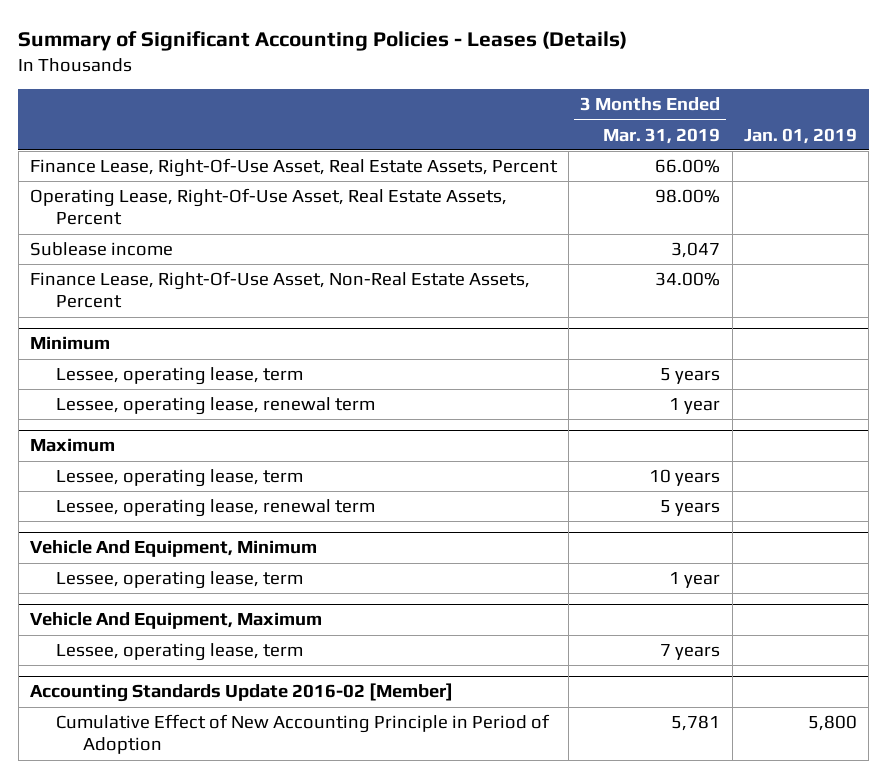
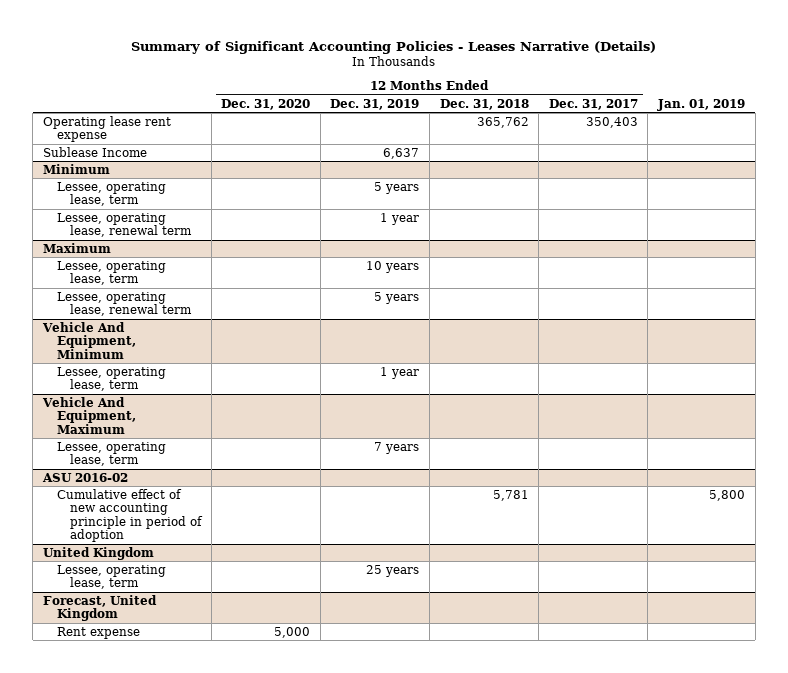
- Summary of Significant Accounting Policies - Leases (Details)
+ Summary of Significant Accounting Policies - Leases Narrative (Details)
- | 3 Months Ended Mar. 31, 2019 | Jan. 01, 2019
+ | 12 Months Ended Dec. 31, 2020 | 12 Months Ended Dec. 31, 2019 | 12 Months Ended Dec. 31, 2018 | 12 Months Ended Dec. 31, 2017 | Jan. 01, 2019
- Finance Lease, Right-Of-Use Asset, Real Estate Assets, Percent | 66.00% |
- Operating Lease, Right-Of-Use Asset, Real Estate Assets, Percent | 98.00% |
- Sublease income | 3,047 |
- Finance Lease, Right-Of-Use Asset, Non-Real Estate Assets, Percent | 34.00% |
+ Operating lease rent expense | | | 365,762 | 350,403 |
+ Sublease Income | | 6,637 | | |
- Accounting Standards Update 2016-02 [Member]
- Cumulative Effect of New Accounting Principle in Period of Adoption | 5,781 | 5,800
+ ASU 2016-02
+ Cumulative effect of new accounting principle in period of adoption | | | 5,781 | | 5,800
+ United Kingdom
+ Lessee, operating lease, term | | 25 years | | |
+ Forecast, United Kingdom
+ Rent expense | 5,000 | | | |

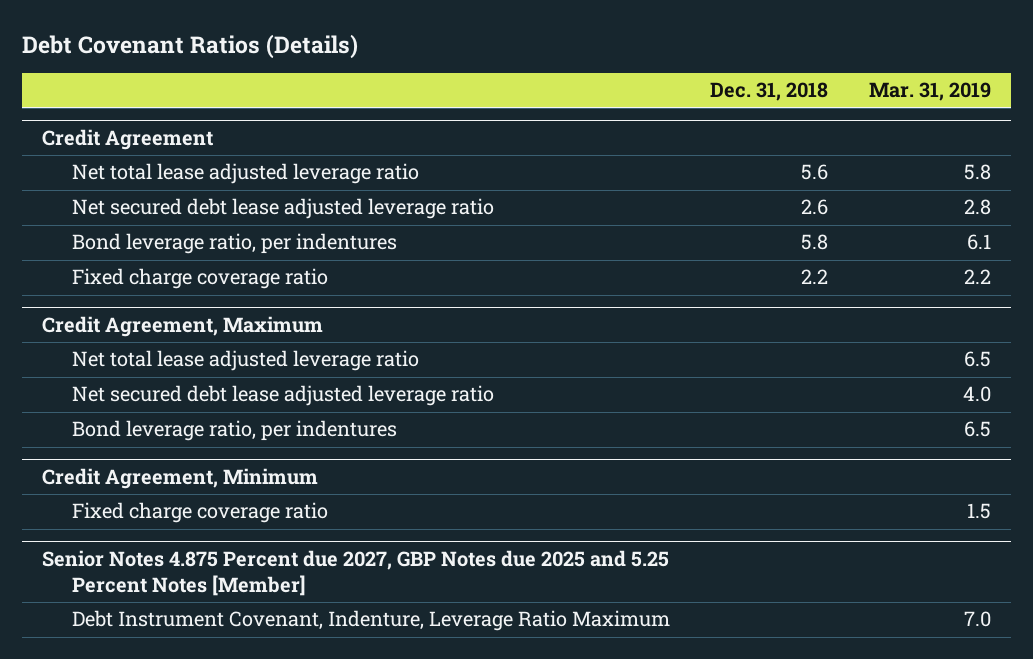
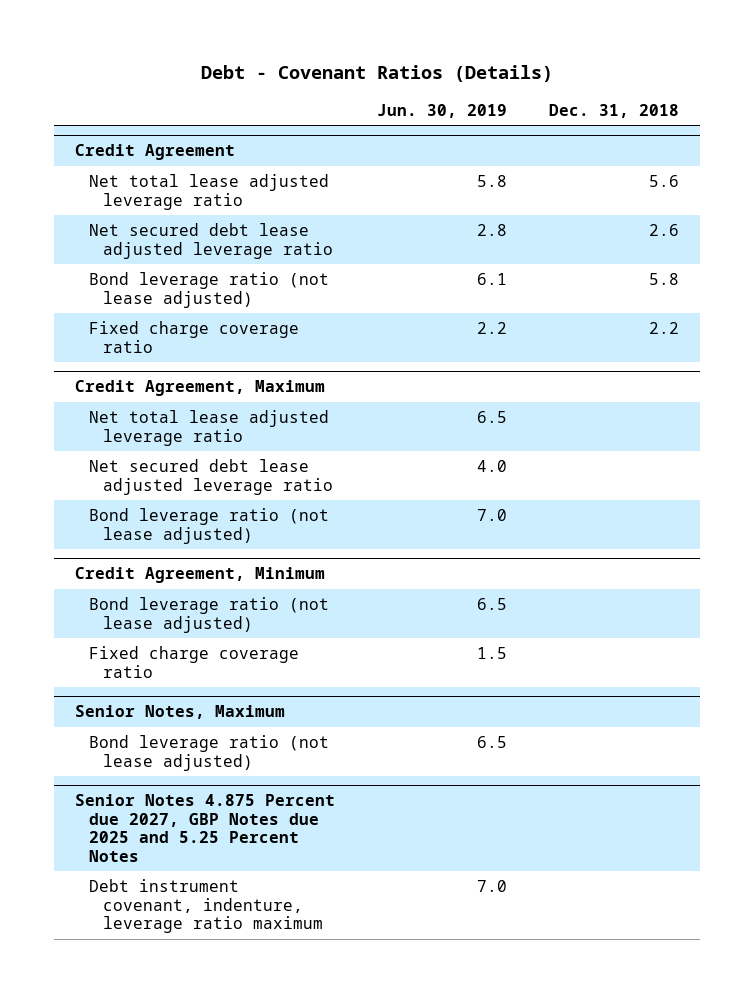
- Debt Covenant Ratios (Details)
+ Debt - Covenant Ratios (Details)
- | Dec. 31, 2018 | Mar. 31, 2019
+ | Jun. 30, 2019 | Dec. 31, 2018
@ Credit Agreement
- Bond leverage ratio, per indentures | 5.8 | 6.1
+ Bond leverage ratio (not lease adjusted) | 6.1 | 5.8
@ Credit Agreement, Maximum
- Bond leverage ratio, per indentures | | 6.5
+ Bond leverage ratio (not lease adjusted) | 7.0 |
@ Credit Agreement, Minimum
+ Bond leverage ratio (not lease adjusted) | 6.5 |
- Senior Notes 4.875 Percent due 2027, GBP Notes due 2025 and 5.25 Percent Notes [Member]
- Debt Instrument Covenant, Indenture, Leverage Ratio Maximum | | 7.0
+ Senior Notes, Maximum
+ Bond leverage ratio (not lease adjusted) | 6.5 |
+ Senior Notes 4.875 Percent due 2027, GBP Notes due 2025 and 5.25 Percent Notes
+ Debt instrument covenant, indenture, leverage ratio maximum | 7.0 |

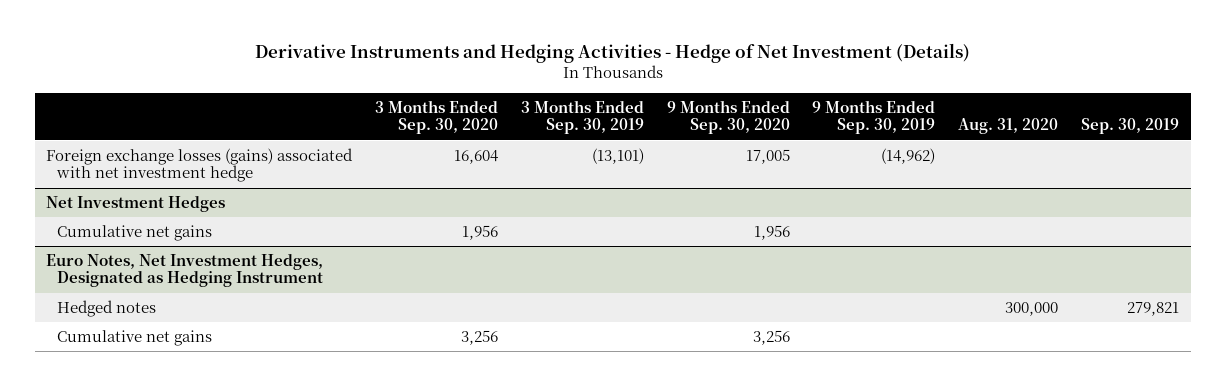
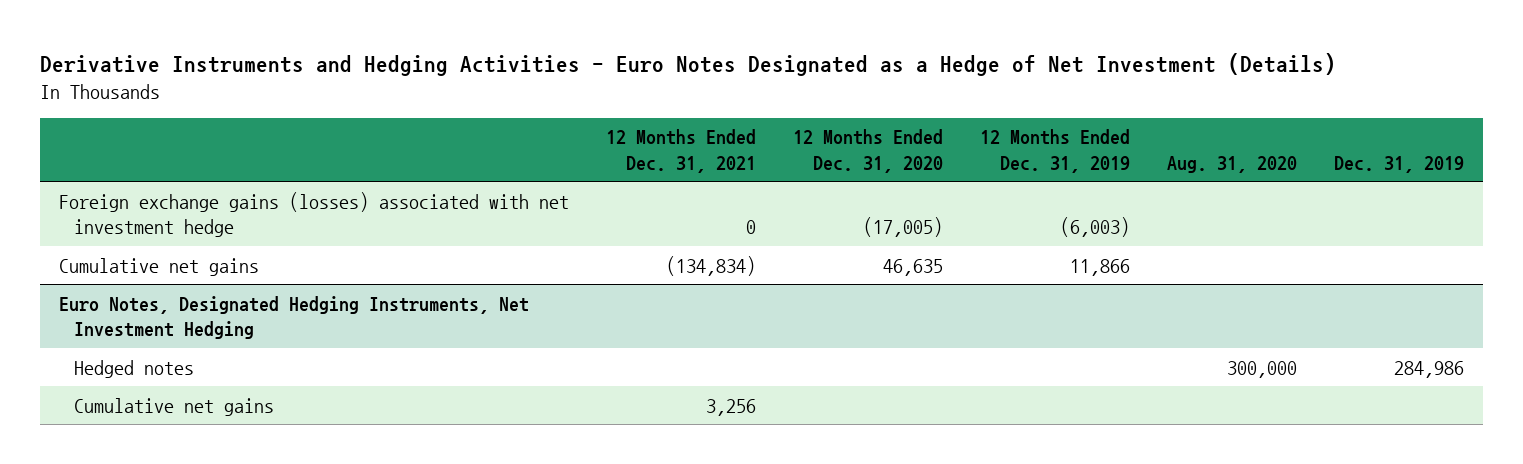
- Derivative Instruments and Hedging Activities - Hedge of Net Investment (Details)
+ Derivative Instruments and Hedging Activities - Euro Notes Designated as a Hedge of Net Investment (Details)
- | 3 Months Ended Sep. 30, 2020 | 3 Months Ended Sep. 30, 2019 | 9 Months Ended Sep. 30, 2020 | 9 Months Ended Sep. 30, 2019 | Aug. 31, 2020 | Sep. 30, 2019
+ | 12 Months Ended Dec. 31, 2021 | 12 Months Ended Dec. 31, 2020 | 12 Months Ended Dec. 31, 2019 | Aug. 31, 2020 | Dec. 31, 2019
- Foreign exchange losses (gains) associated with net investment hedge | 16,604 | (13,101) | 17,005 | (14,962) | |
- Net Investment Hedges
- Cumulative net gains | 1,956 | | 1,956 | | |
- Euro Notes, Net Investment Hedges, Designated as Hedging Instrument
+ Foreign exchange gains (losses) associated with net investment hedge | 0 | (17,005) | (6,003) | |
+ Cumulative net gains | (134,834) | 46,635 | 11,866 | |
+ Euro Notes, Designated Hedging Instruments, Net Investment Hedging

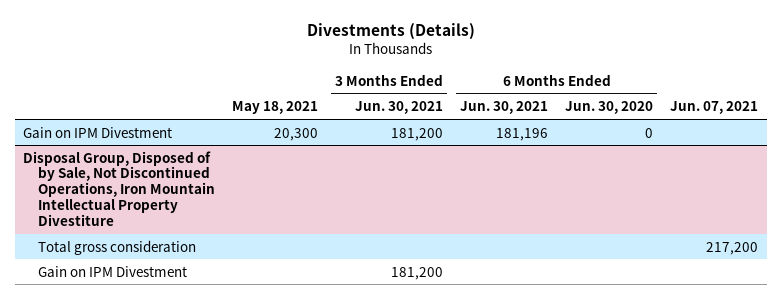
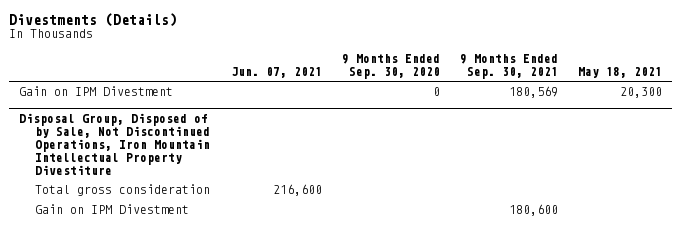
- | May 18, 2021 | 3 Months Ended Jun. 30, 2021 | 6 Months Ended Jun. 30, 2021 | 6 Months Ended Jun. 30, 2020 | Jun. 07, 2021
+ | Jun. 07, 2021 | 9 Months Ended Sep. 30, 2020 | 9 Months Ended Sep. 30, 2021 | May 18, 2021
@ Disposal Group, Disposed of by Sale, Not Discontinued Operations, Iron Mountain Intellectual Property Divestiture
- Total gross consideration | | | | | 217,200
+ Total gross consideration | 216,600 | | |

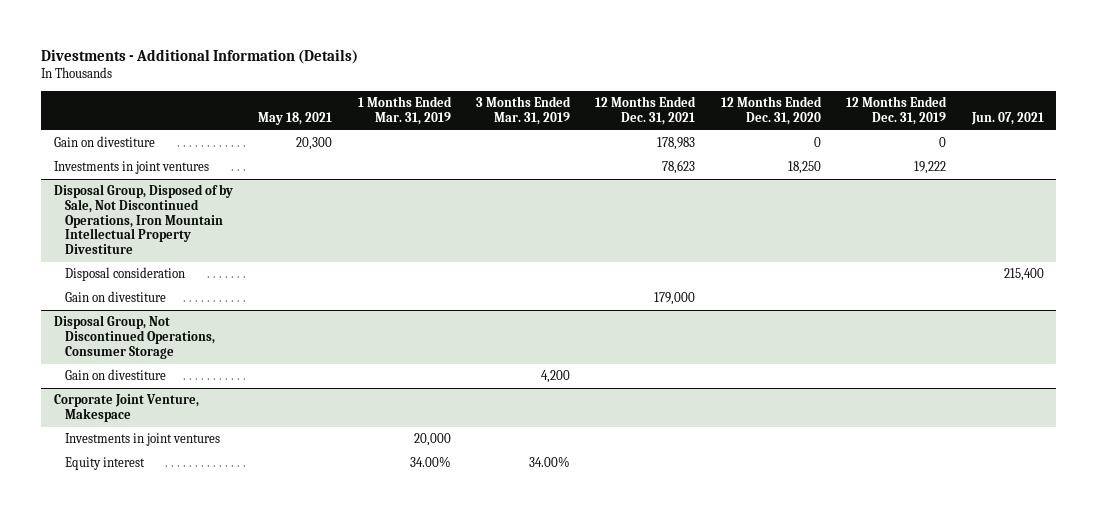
- Divestments (Details)
+ Divestments - Additional Information (Details)
- | Jun. 07, 2021 | 9 Months Ended Sep. 30, 2020 | 9 Months Ended Sep. 30, 2021 | May 18, 2021
+ | May 18, 2021 | 1 Months Ended Mar. 31, 2019 | 3 Months Ended Mar. 31, 2019 | 12 Months Ended Dec. 31, 2021 | 12 Months Ended Dec. 31, 2020 | 12 Months Ended Dec. 31, 2019 | Jun. 07, 2021
- Gain on IPM Divestment | | 0 | 180,569 | 20,300
+ Gain on divestiture | 20,300 | | | 178,983 | 0 | 0 |
+ Investments in joint ventures | | | | 78,623 | 18,250 | 19,222 |
@ Disposal Group, Disposed of by Sale, Not Discontinued Operations, Iron Mountain Intellectual Property Divestiture
- Total gross consideration | 216,600 | | |
- Gain on IPM Divestment | | | 180,600 |
+ Disposal consideration | | | | | | | 215,400
+ Gain on divestiture | | | | 179,000 | | |
+ Disposal Group, Not Discontinued Operations, Consumer Storage
+ Gain on divestiture | | | 4,200 | | | |
+ Corporate Joint Venture, Makespace
+ Investments in joint ventures | | 20,000 | | | | |
+ Equity interest | | 34.00% | 34.00% | | | |

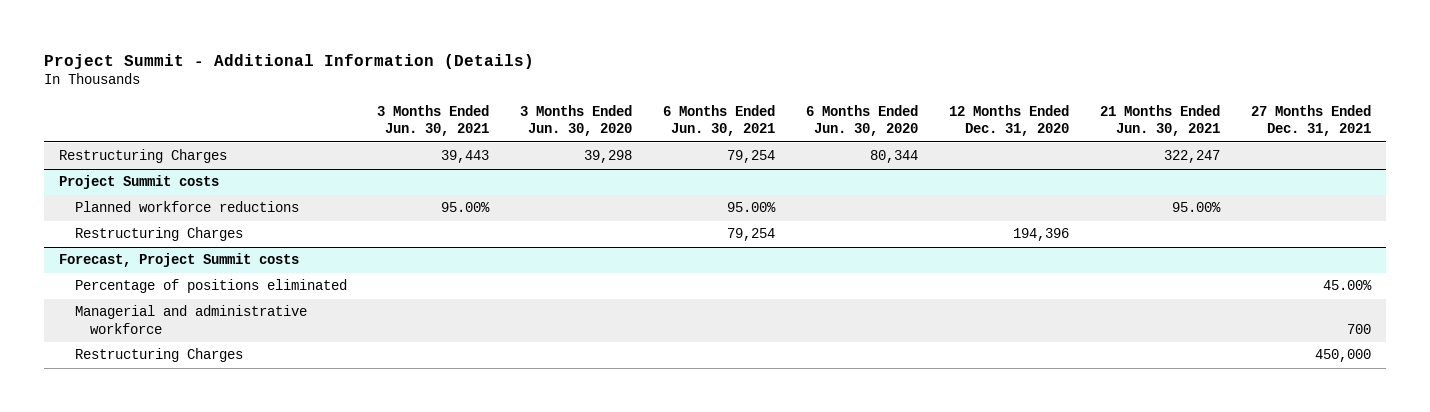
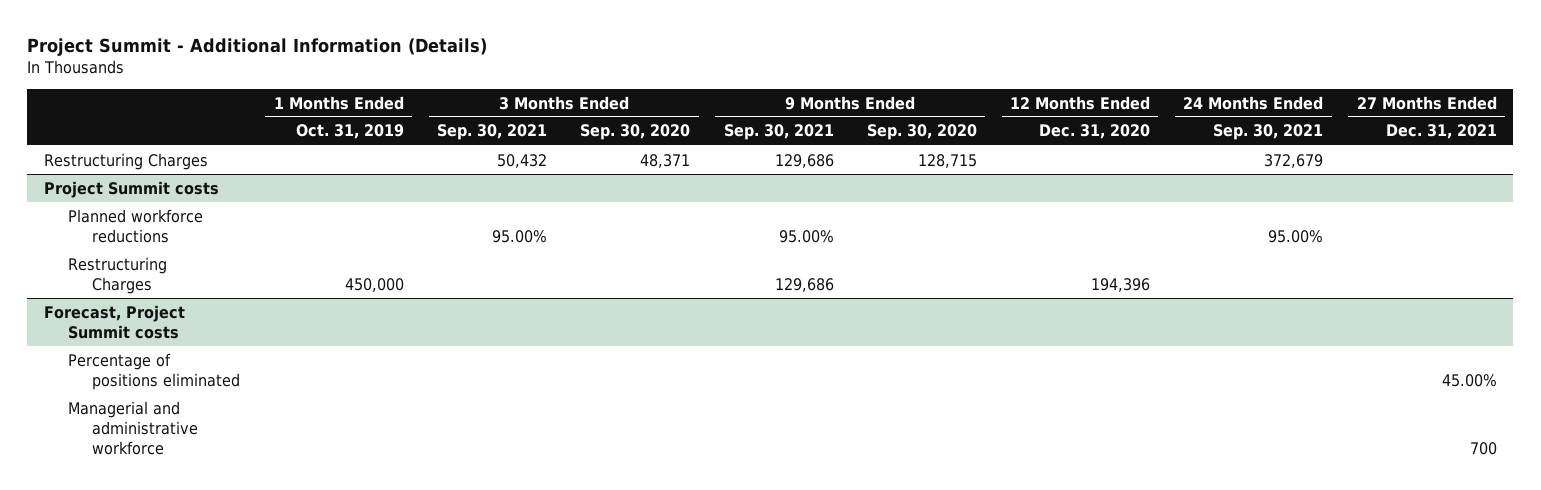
- | 3 Months Ended Jun. 30, 2021 | 3 Months Ended Jun. 30, 2020 | 6 Months Ended Jun. 30, 2021 | 6 Months Ended Jun. 30, 2020 | 12 Months Ended Dec. 31, 2020 | 21 Months Ended Jun. 30, 2021 | 27 Months Ended Dec. 31, 2021
+ | 1 Months Ended Oct. 31, 2019 | 3 Months Ended Sep. 30, 2021 | 3 Months Ended Sep. 30, 2020 | 9 Months Ended Sep. 30, 2021 | 9 Months Ended Sep. 30, 2020 | 12 Months Ended Dec. 31, 2020 | 24 Months Ended Sep. 30, 2021 | 27 Months Ended Dec. 31, 2021
@ Forecast, Project Summit costs
- Restructuring Charges | | | | | | | 450,000

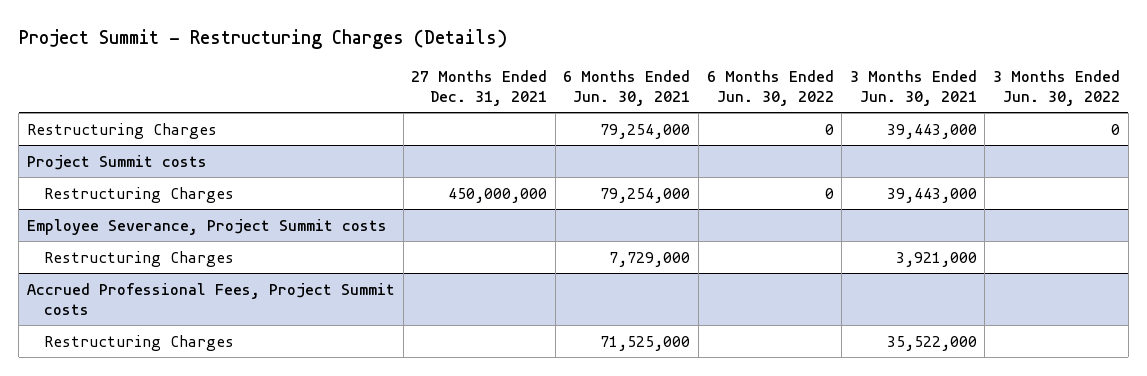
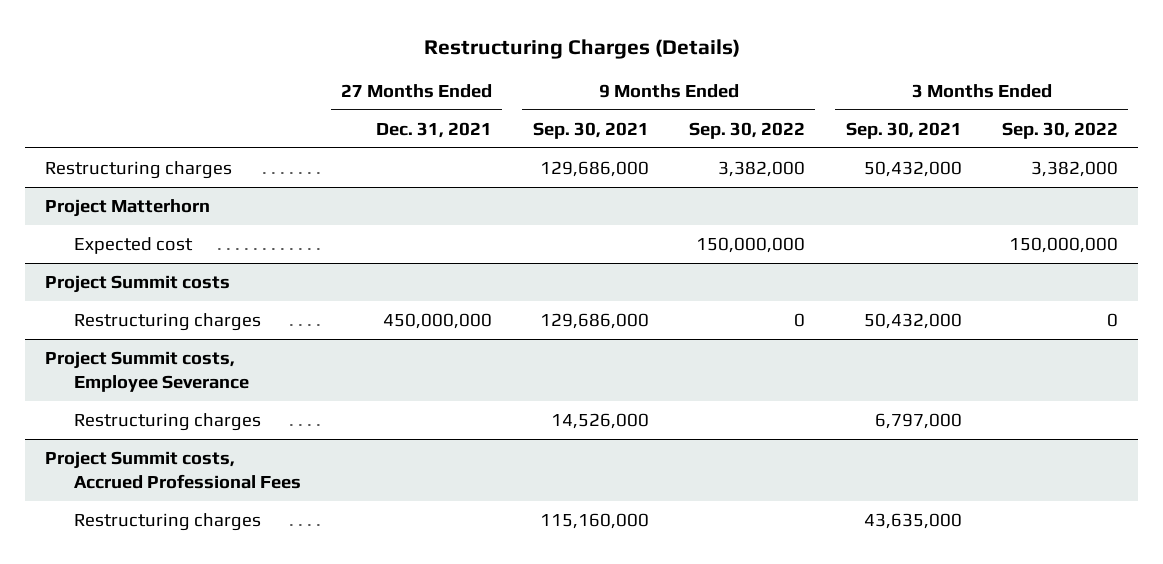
- Project Summit - Restructuring Charges (Details)
+ Restructuring Charges (Details)
- | 27 Months Ended Dec. 31, 2021 | 6 Months Ended Jun. 30, 2021 | 6 Months Ended Jun. 30, 2022 | 3 Months Ended Jun. 30, 2021 | 3 Months Ended Jun. 30, 2022
+ | 27 Months Ended Dec. 31, 2021 | 9 Months Ended Sep. 30, 2021 | 9 Months Ended Sep. 30, 2022 | 3 Months Ended Sep. 30, 2021 | 3 Months Ended Sep. 30, 2022
- Restructuring Charges | | 79,254,000 | 0 | 39,443,000 | 0
+ Restructuring charges | | 129,686,000 | 3,382,000 | 50,432,000 | 3,382,000
+ Project Matterhorn
+ Expected cost | | | 150,000,000 | | 150,000,000
@ Project Summit costs
- Restructuring Charges | 450,000,000 | 79,254,000 | 0 | 39,443,000 |
- Employee Severance, Project Summit costs
- Restructuring Charges | | 7,729,000 | | 3,921,000 |
- Accrued Professional Fees, Project Summit costs
- Restructuring Charges | | 71,525,000 | | 35,522,000 |
@ Project Summit costs
+ Restructuring charges | 450,000,000 | 129,686,000 | 0 | 50,432,000 | 0
+ Project Summit costs, Employee Severance
+ Restructuring charges | | 14,526,000 | | 6,797,000 |
+ Project Summit costs, Accrued Professional Fees
+ Restructuring charges | | 115,160,000 | | 43,635,000 |

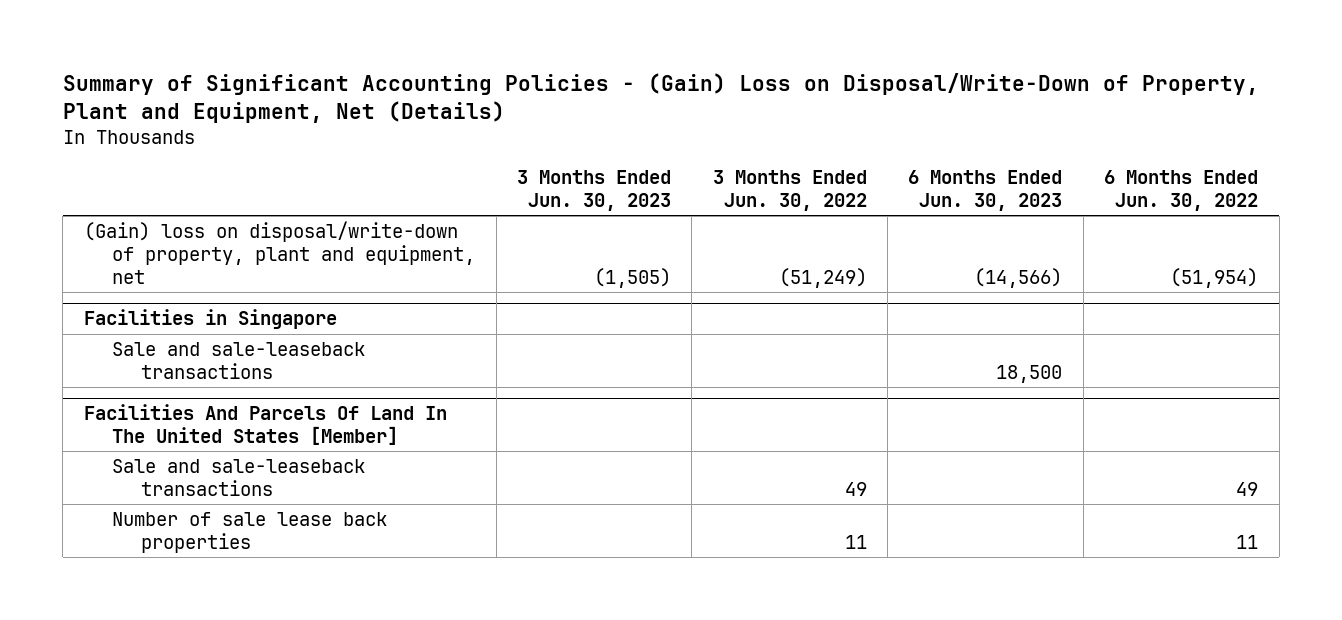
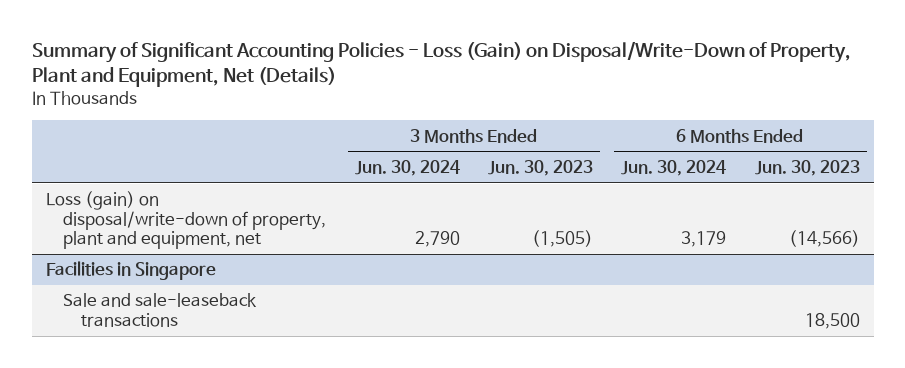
- Summary of Significant Accounting Policies - (Gain) Loss on Disposal/Write-Down of Property, Plant and Equipment, Net (Details)
+ Summary of Significant Accounting Policies - Loss (Gain) on Disposal/Write-Down of Property, Plant and Equipment, Net (Details)
- | 3 Months Ended Jun. 30, 2023 | 3 Months Ended Jun. 30, 2022 | 6 Months Ended Jun. 30, 2023 | 6 Months Ended Jun. 30, 2022
+ | 3 Months Ended Jun. 30, 2024 | 3 Months Ended Jun. 30, 2023 | 6 Months Ended Jun. 30, 2024 | 6 Months Ended Jun. 30, 2023
- (Gain) loss on disposal/write-down of property, plant and equipment, net | (1,505) | (51,249) | (14,566) | (51,954)
+ Loss (gain) on disposal/write-down of property, plant and equipment, net | 2,790 | (1,505) | 3,179 | (14,566)
- Facilities And Parcels Of Land In The United States [Member]
- Sale and sale-leaseback transactions | | 49 | | 49
- Number of sale lease back properties | | 11 | | 11

